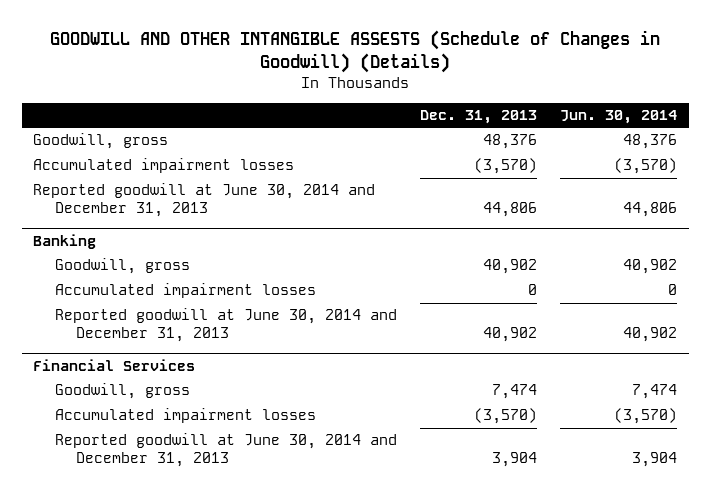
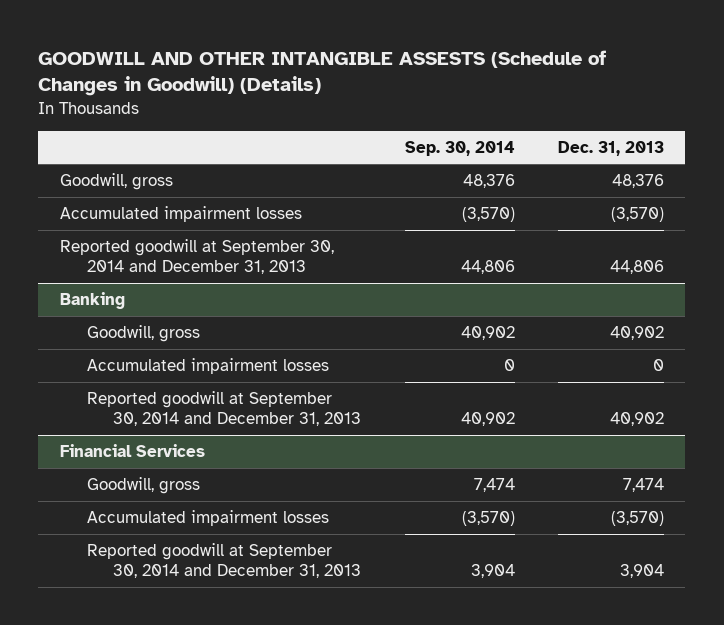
- | Dec. 31, 2013 | Jun. 30, 2014
+ | Sep. 30, 2014 | Dec. 31, 2013
- Reported goodwill at June 30, 2014 and December 31, 2013 | 44,806 | 44,806
+ Reported goodwill at September 30, 2014 and December 31, 2013 | 44,806 | 44,806
@ Banking
- Reported goodwill at June 30, 2014 and December 31, 2013 | 40,902 | 40,902
+ Reported goodwill at September 30, 2014 and December 31, 2013 | 40,902 | 40,902
@ Financial Services
- Reported goodwill at June 30, 2014 and December 31, 2013 | 3,904 | 3,904
+ Reported goodwill at September 30, 2014 and December 31, 2013 | 3,904 | 3,904

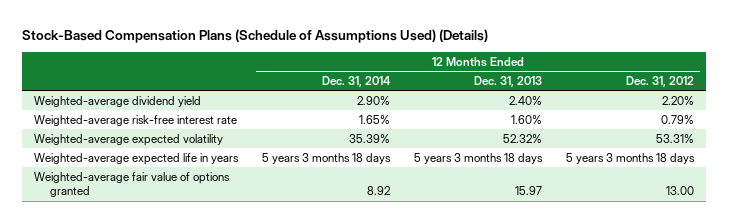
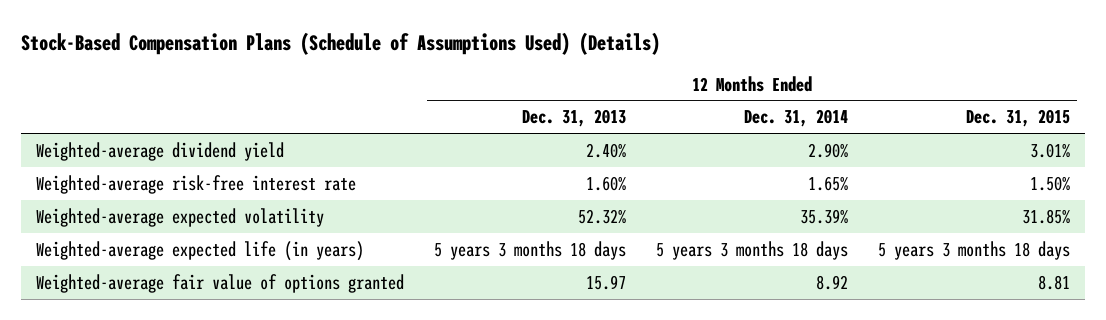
- | 12 Months Ended Dec. 31, 2014 | 12 Months Ended Dec. 31, 2013 | 12 Months Ended Dec. 31, 2012
+ | 12 Months Ended Dec. 31, 2013 | 12 Months Ended Dec. 31, 2014 | 12 Months Ended Dec. 31, 2015
- Weighted-average expected life in years | 5 years 3 months 18 days | 5 years 3 months 18 days | 5 years 3 months 18 days
+ Weighted-average expected life (in years) | 5 years 3 months 18 days | 5 years 3 months 18 days | 5 years 3 months 18 days

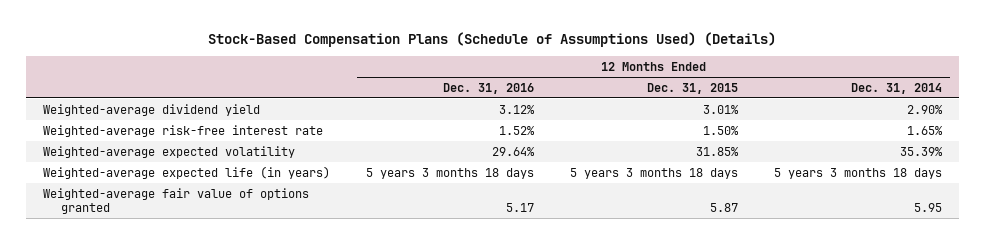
- | 12 Months Ended Dec. 31, 2013 | 12 Months Ended Dec. 31, 2014 | 12 Months Ended Dec. 31, 2015
+ | 12 Months Ended Dec. 31, 2016 | 12 Months Ended Dec. 31, 2015 | 12 Months Ended Dec. 31, 2014
- Weighted-average fair value of options granted | 15.97 | 8.92 | 8.81
+ Weighted-average fair value of options granted | 5.17 | 5.87 | 5.95

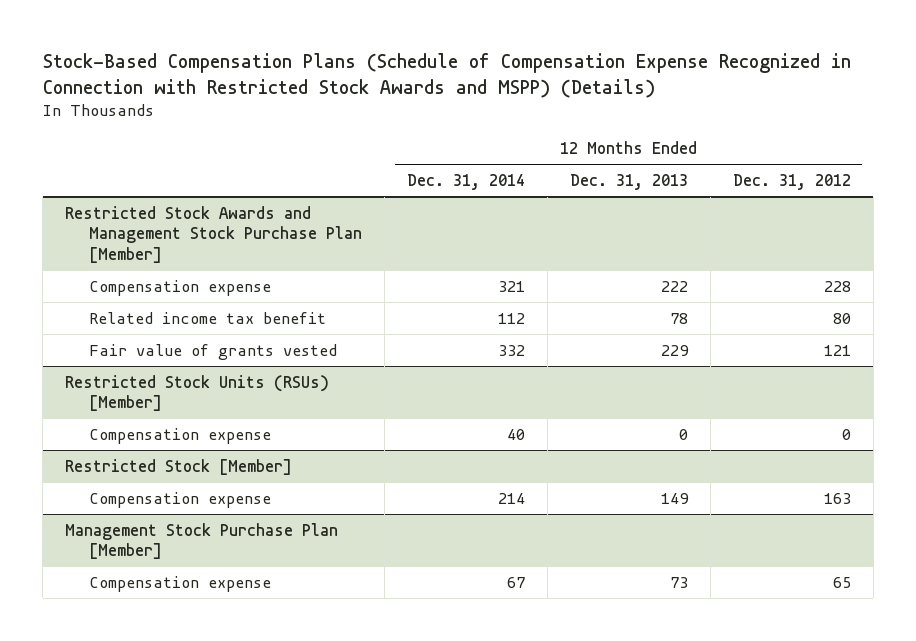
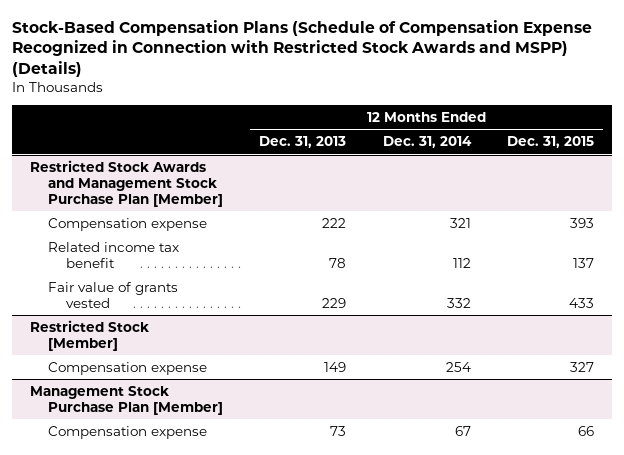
- | 12 Months Ended Dec. 31, 2014 | 12 Months Ended Dec. 31, 2013 | 12 Months Ended Dec. 31, 2012
+ | 12 Months Ended Dec. 31, 2013 | 12 Months Ended Dec. 31, 2014 | 12 Months Ended Dec. 31, 2015
- Restricted Stock Units (RSUs) [Member]
- Compensation expense | 40 | 0 | 0
@ Restricted Stock [Member]
- Compensation expense | 214 | 149 | 163
+ Compensation expense | 149 | 254 | 327

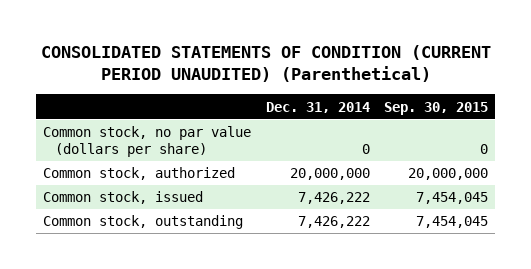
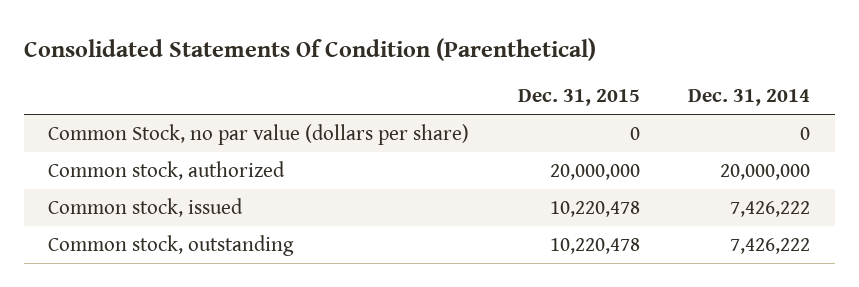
- CONSOLIDATED STATEMENTS OF CONDITION (CURRENT PERIOD UNAUDITED) (Parenthetical)
+ Consolidated Statements Of Condition (Parenthetical)
- | Dec. 31, 2014 | Sep. 30, 2015
+ | Dec. 31, 2015 | Dec. 31, 2014
- Common stock, no par value (dollars per share) | 0 | 0
+ Common Stock, no par value (dollars per share) | 0 | 0

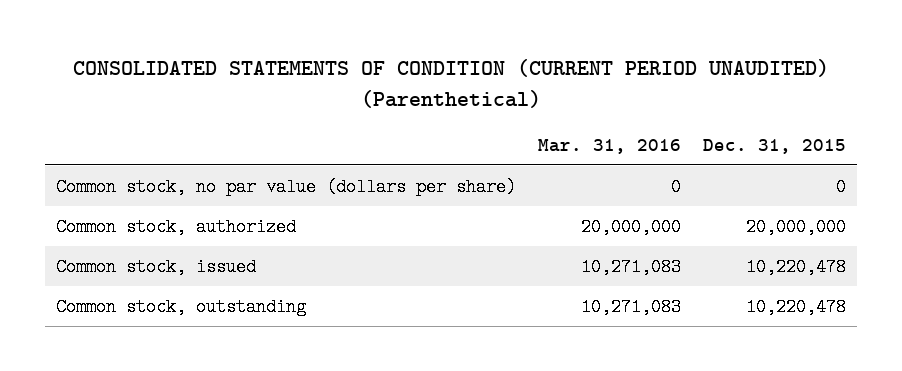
- Consolidated Statements Of Condition (Parenthetical)
+ CONSOLIDATED STATEMENTS OF CONDITION (CURRENT PERIOD UNAUDITED) (Parenthetical)
- | Dec. 31, 2015 | Dec. 31, 2014
+ | Mar. 31, 2016 | Dec. 31, 2015
- Common Stock, no par value (dollars per share) | 0 | 0
+ Common stock, no par value (dollars per share) | 0 | 0

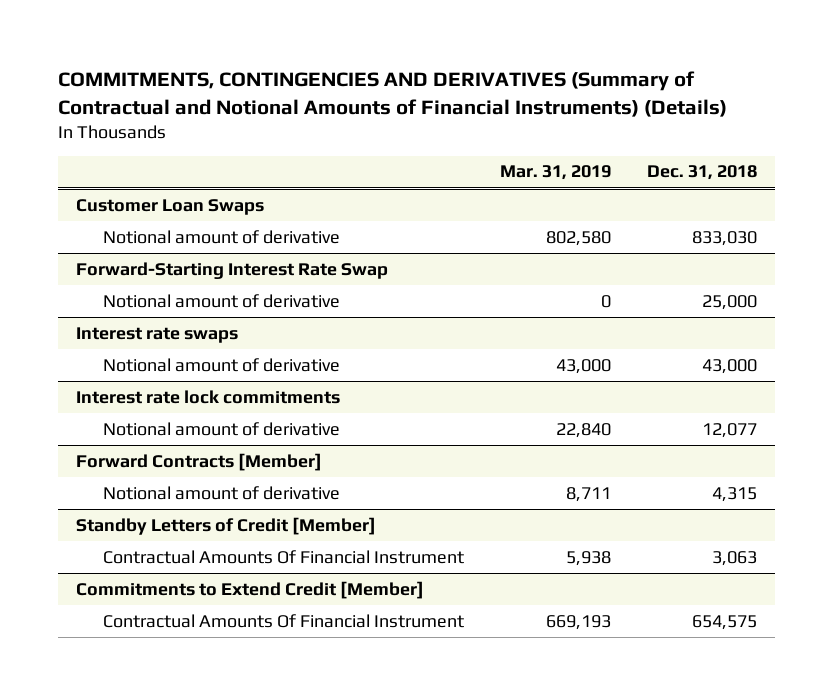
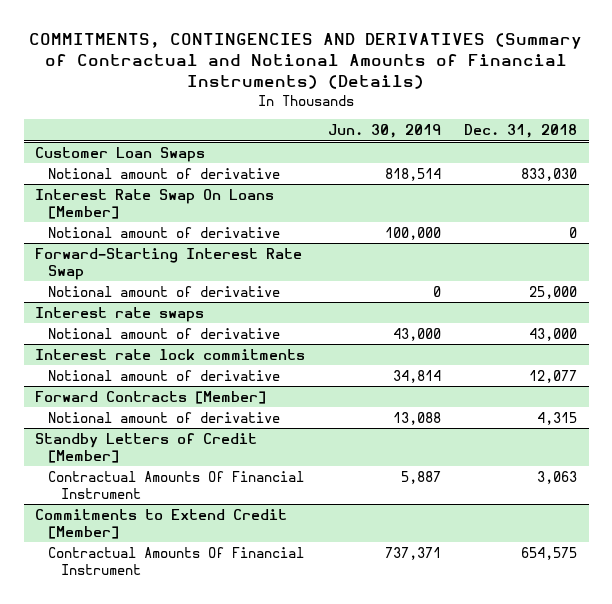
- | Mar. 31, 2019 | Dec. 31, 2018
+ | Jun. 30, 2019 | Dec. 31, 2018
+ Interest Rate Swap On Loans [Member]
+ Notional amount of derivative | 100,000 | 0

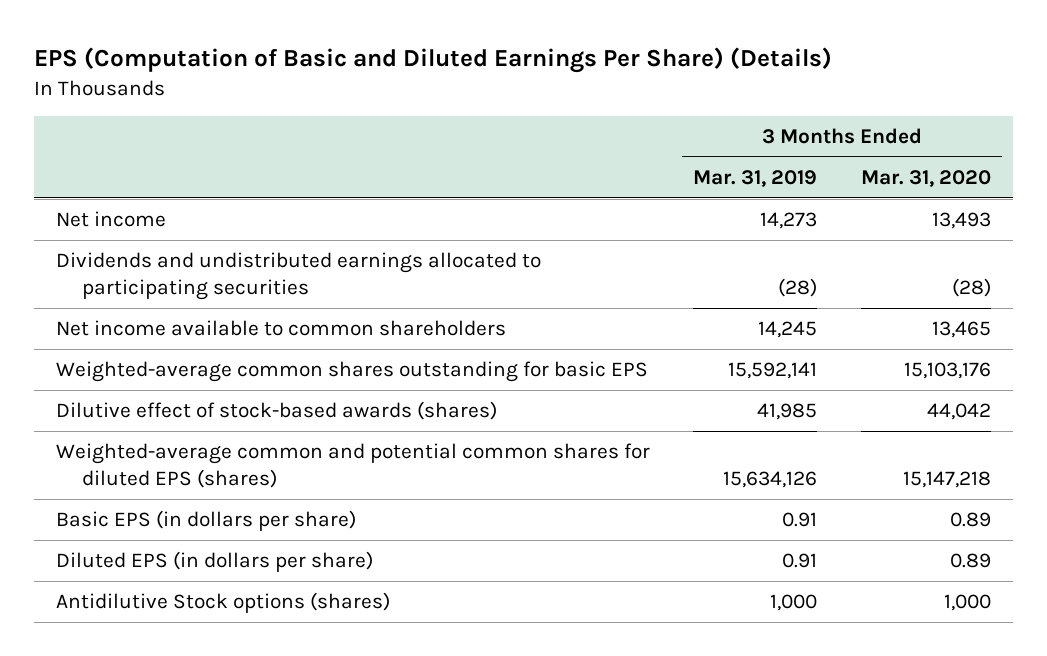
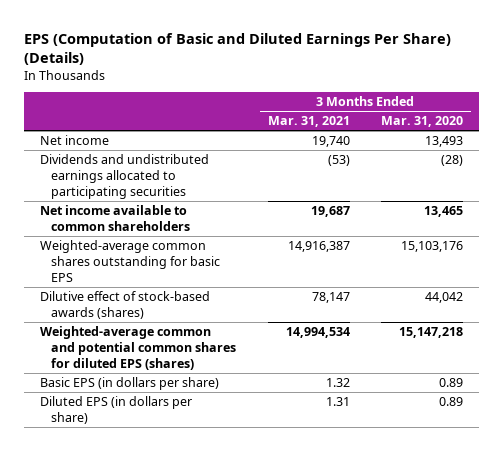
- | 3 Months Ended Mar. 31, 2019 | 3 Months Ended Mar. 31, 2020
+ | 3 Months Ended Mar. 31, 2021 | 3 Months Ended Mar. 31, 2020
- Antidilutive Stock options (shares) | 1,000 | 1,000

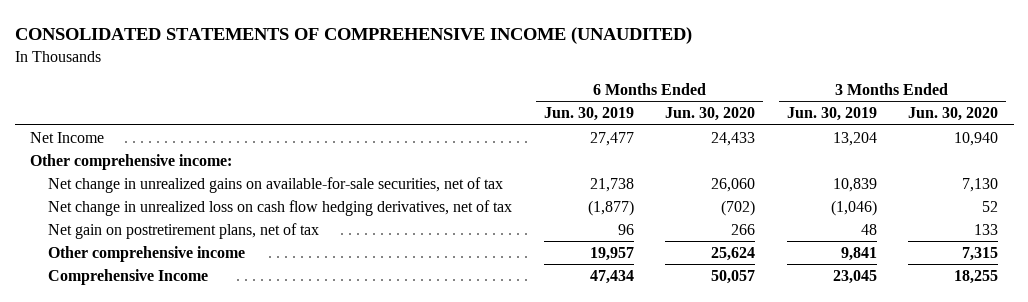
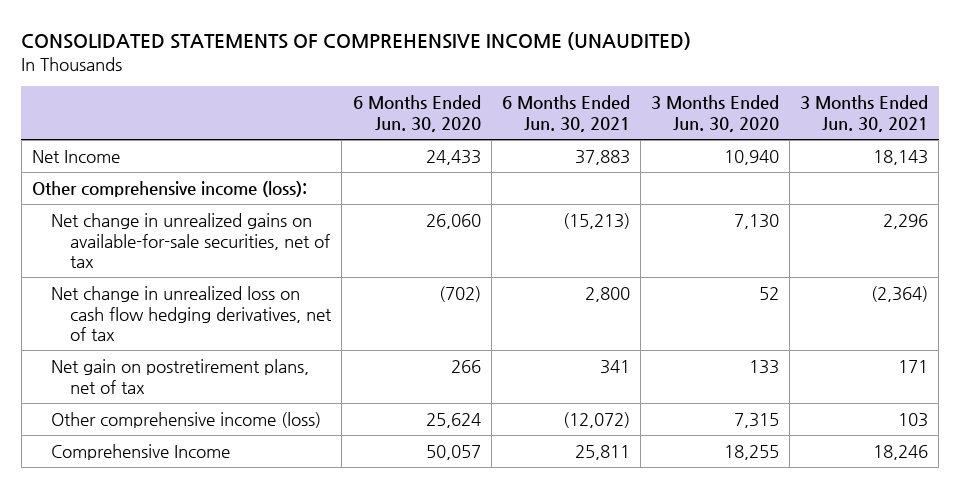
- | 6 Months Ended Jun. 30, 2019 | 6 Months Ended Jun. 30, 2020 | 3 Months Ended Jun. 30, 2019 | 3 Months Ended Jun. 30, 2020
+ | 6 Months Ended Jun. 30, 2020 | 6 Months Ended Jun. 30, 2021 | 3 Months Ended Jun. 30, 2020 | 3 Months Ended Jun. 30, 2021
- Other comprehensive income:
+ Other comprehensive income (loss):
- Other comprehensive income | 19,957 | 25,624 | 9,841 | 7,315
+ Other comprehensive income (loss) | 25,624 | (12,072) | 7,315 | 103

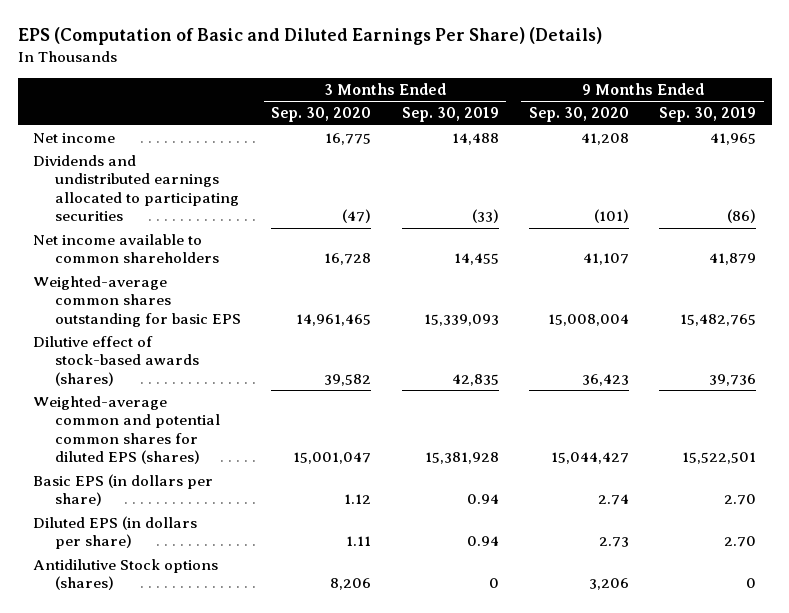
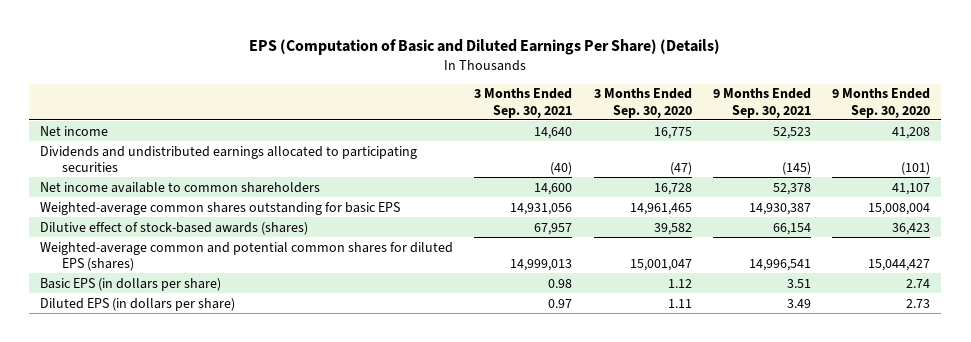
- | 3 Months Ended Sep. 30, 2020 | 3 Months Ended Sep. 30, 2019 | 9 Months Ended Sep. 30, 2020 | 9 Months Ended Sep. 30, 2019
+ | 3 Months Ended Sep. 30, 2021 | 3 Months Ended Sep. 30, 2020 | 9 Months Ended Sep. 30, 2021 | 9 Months Ended Sep. 30, 2020
- Antidilutive Stock options (shares) | 8,206 | 0 | 3,206 | 0

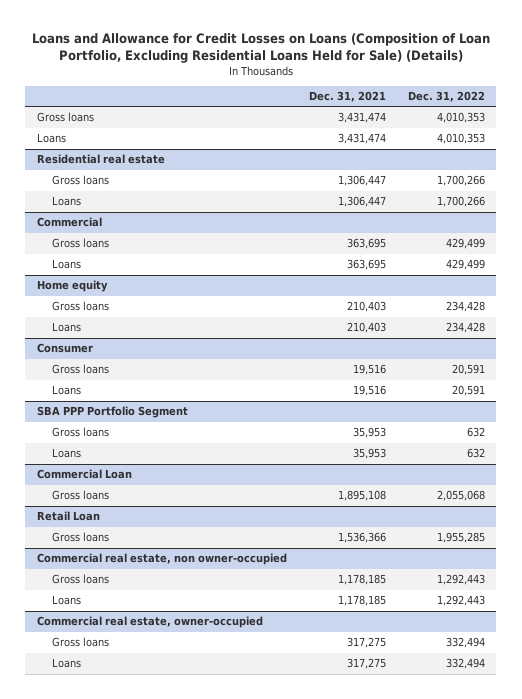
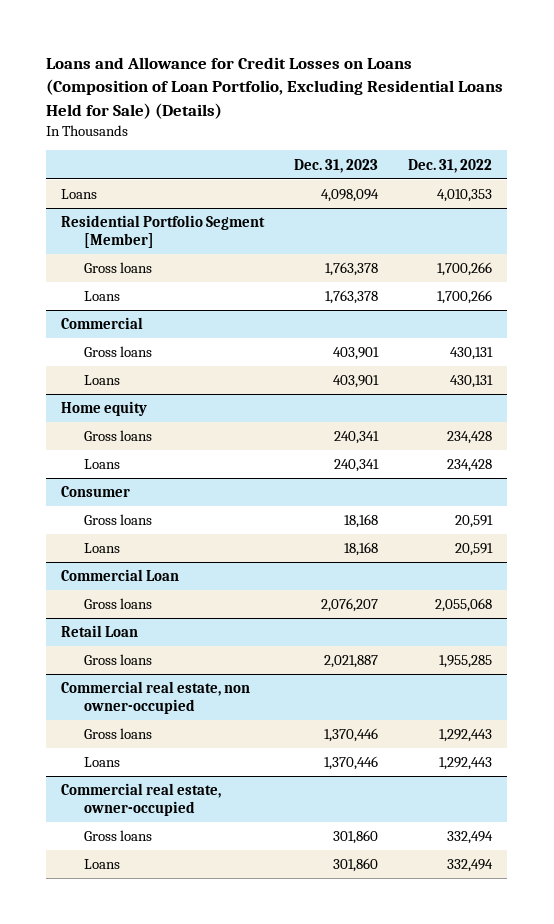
- | Dec. 31, 2021 | Dec. 31, 2022
+ | Dec. 31, 2023 | Dec. 31, 2022
- Gross loans | 3,431,474 | 4,010,353
- Residential real estate
+ Residential Portfolio Segment [Member]
@ Commercial
- Gross loans | 363,695 | 429,499
- Loans | 363,695 | 429,499
+ Gross loans | 403,901 | 430,131
+ Loans | 403,901 | 430,131
- SBA PPP Portfolio Segment
- Gross loans | 35,953 | 632
- Loans | 35,953 | 632

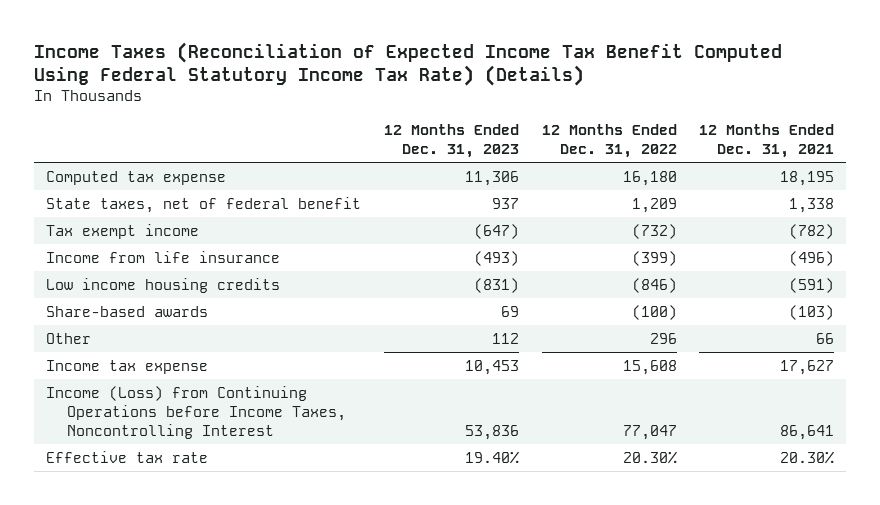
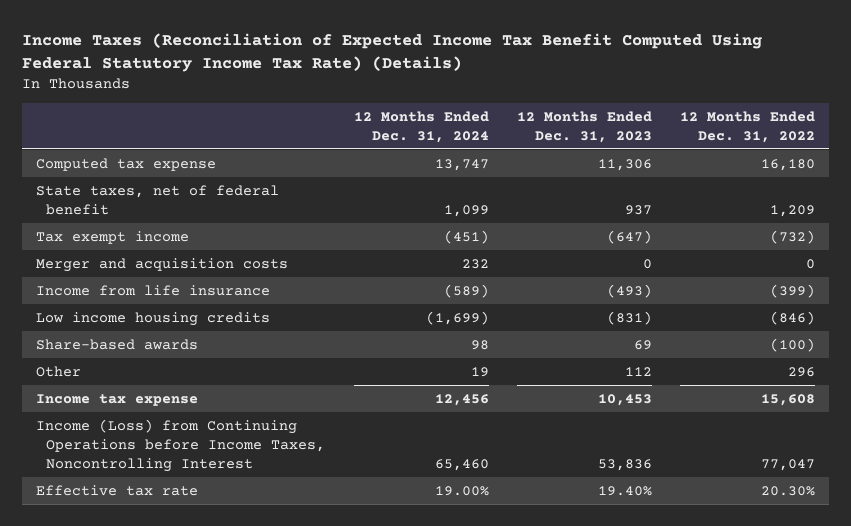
- | 12 Months Ended Dec. 31, 2023 | 12 Months Ended Dec. 31, 2022 | 12 Months Ended Dec. 31, 2021
+ | 12 Months Ended Dec. 31, 2024 | 12 Months Ended Dec. 31, 2023 | 12 Months Ended Dec. 31, 2022
+ Merger and acquisition costs | 232 | 0 | 0

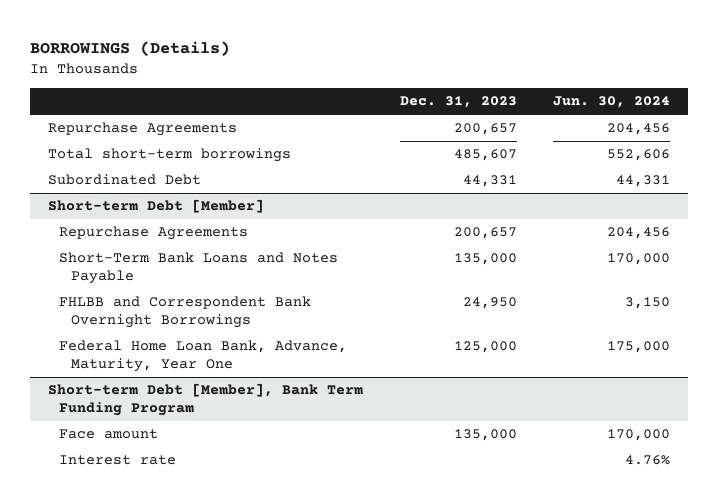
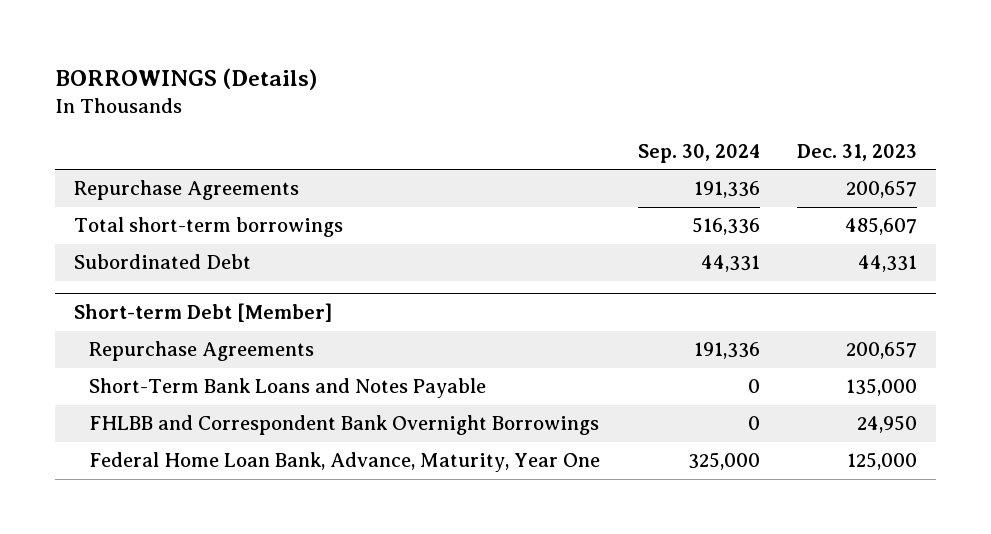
- | Dec. 31, 2023 | Jun. 30, 2024
+ | Sep. 30, 2024 | Dec. 31, 2023
- Short-term Debt [Member], Bank Term Funding Program
- Face amount | 135,000 | 170,000
- Interest rate | | 4.76%

